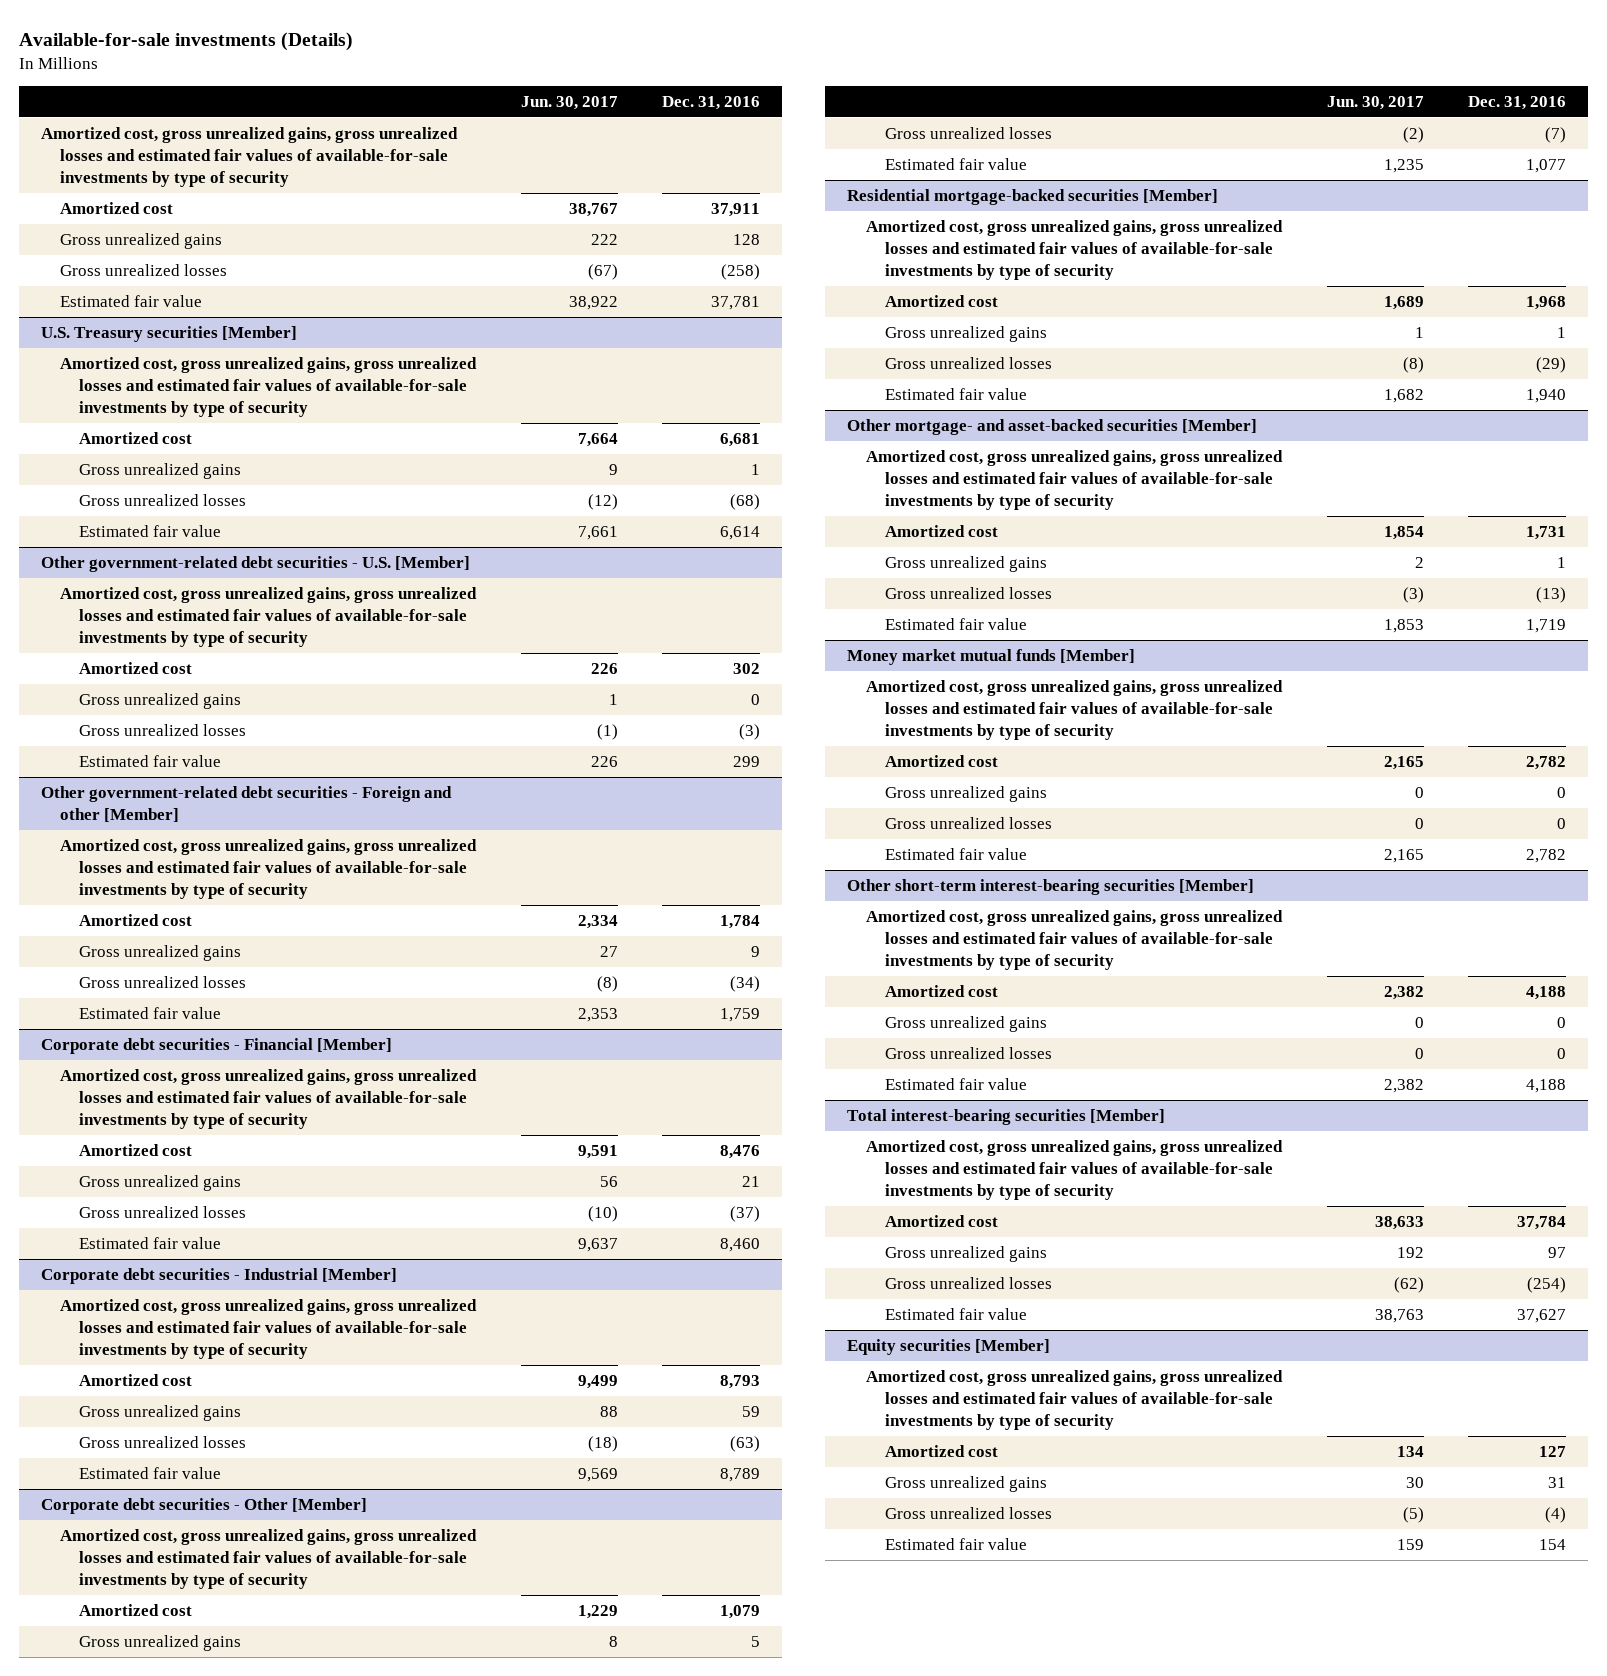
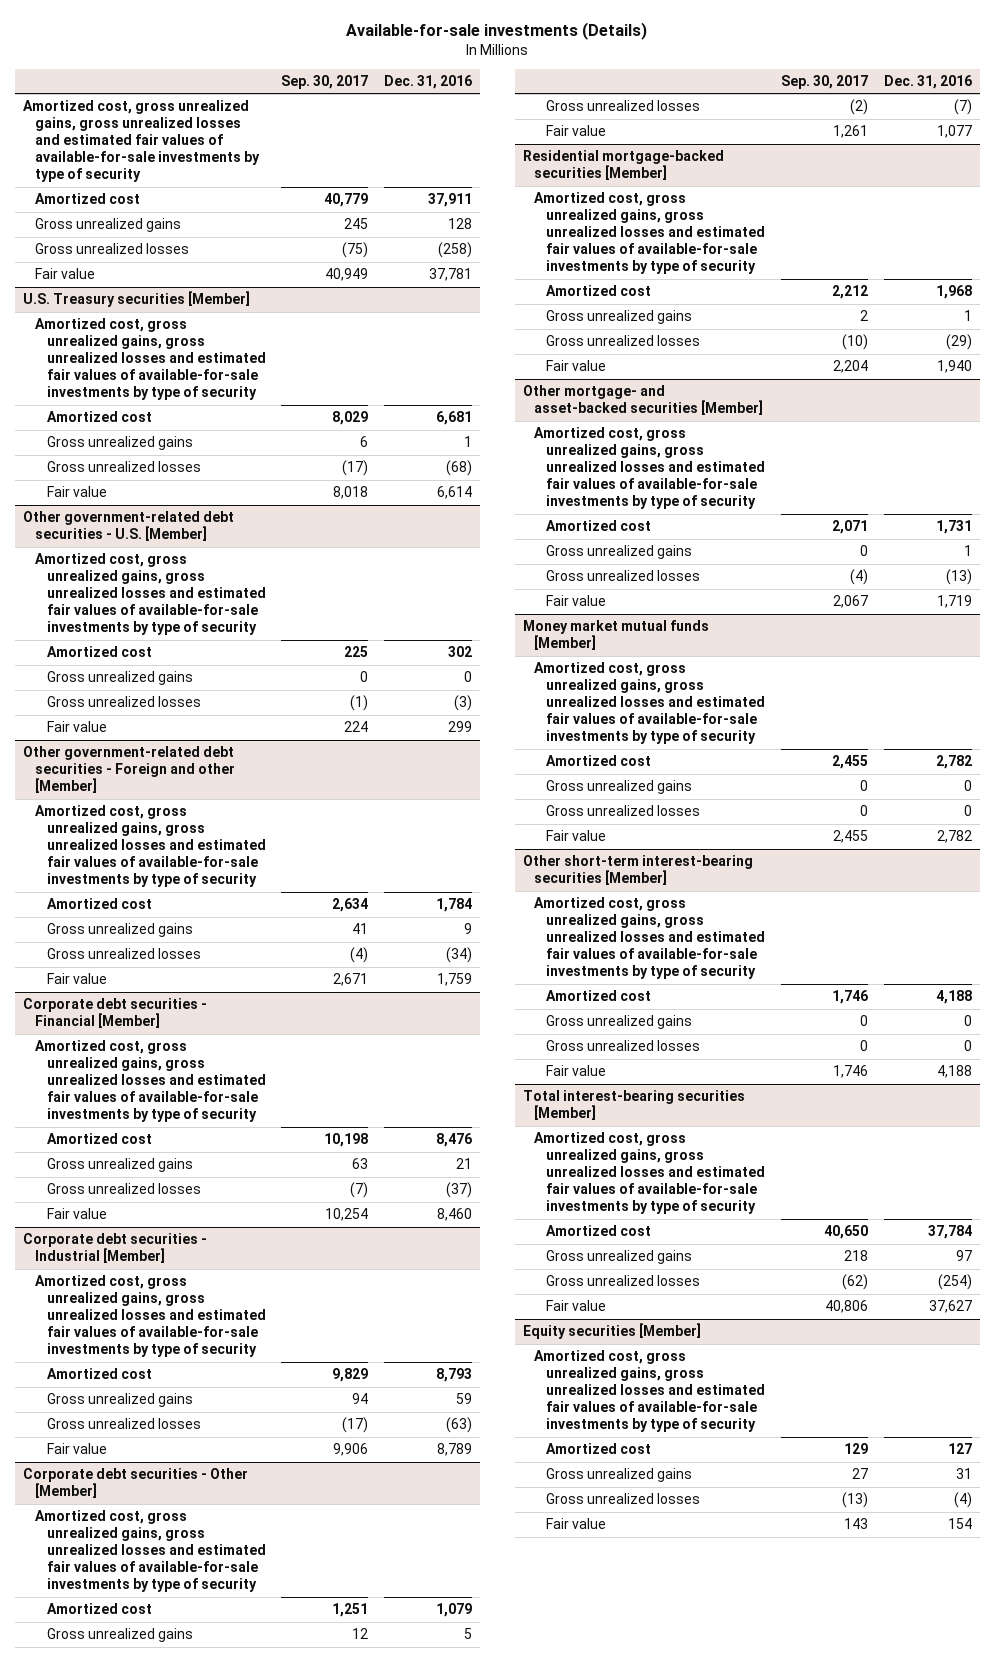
- | Jun. 30, 2017 | Dec. 31, 2016
+ | Sep. 30, 2017 | Dec. 31, 2016
- Estimated fair value | 38,922 | 37,781
+ Fair value | 40,949 | 37,781
@ U.S. Treasury securities [Member]
- Estimated fair value | 7,661 | 6,614
+ Fair value | 8,018 | 6,614
@ Other government-related debt securities - U.S. [Member]
- Estimated fair value | 226 | 299
+ Fair value | 224 | 299
@ Other government-related debt securities - Foreign and other [Member]
- Estimated fair value | 2,353 | 1,759
+ Fair value | 2,671 | 1,759
@ Corporate debt securities - Financial [Member]
- Estimated fair value | 9,637 | 8,460
+ Fair value | 10,254 | 8,460
@ Corporate debt securities - Industrial [Member]
- Estimated fair value | 9,569 | 8,789
+ Fair value | 9,906 | 8,789
@ Corporate debt securities - Other [Member]
- Estimated fair value | 1,235 | 1,077
+ Fair value | 1,261 | 1,077
@ Residential mortgage-backed securities [Member]
- Estimated fair value | 1,682 | 1,940
+ Fair value | 2,204 | 1,940
@ Other mortgage- and asset-backed securities [Member]
- Estimated fair value | 1,853 | 1,719
+ Fair value | 2,067 | 1,719
@ Money market mutual funds [Member]
- Estimated fair value | 2,165 | 2,782
+ Fair value | 2,455 | 2,782
@ Other short-term interest-bearing securities [Member]
- Estimated fair value | 2,382 | 4,188
+ Fair value | 1,746 | 4,188
@ Total interest-bearing securities [Member]
- Estimated fair value | 38,763 | 37,627
+ Fair value | 40,806 | 37,627
@ Equity securities [Member]
- Estimated fair value | 159 | 154
+ Fair value | 143 | 154

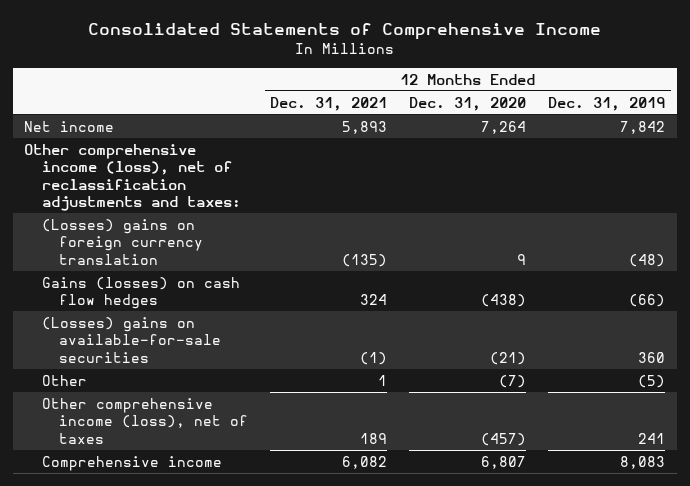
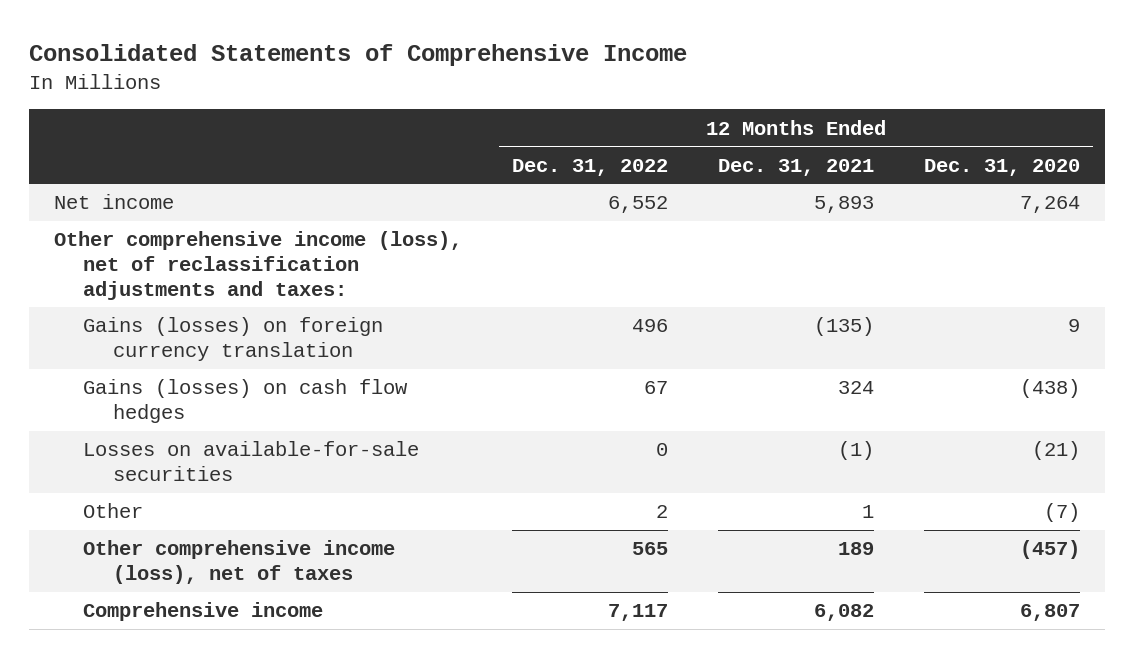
- | 12 Months Ended Dec. 31, 2021 | 12 Months Ended Dec. 31, 2020 | 12 Months Ended Dec. 31, 2019
+ | 12 Months Ended Dec. 31, 2022 | 12 Months Ended Dec. 31, 2021 | 12 Months Ended Dec. 31, 2020
- (Losses) gains on foreign currency translation | (135) | 9 | (48)
+ Gains (losses) on foreign currency translation | 496 | (135) | 9
- (Losses) gains on available-for-sale securities | (1) | (21) | 360
+ Losses on available-for-sale securities | 0 | (1) | (21)

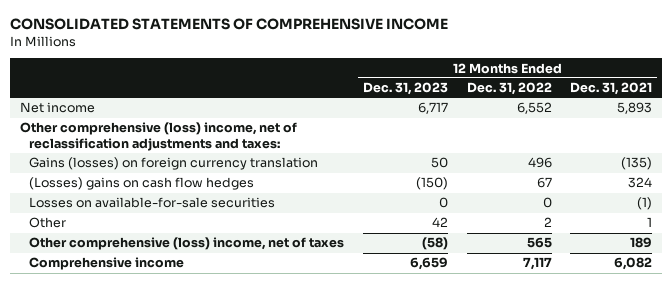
- Consolidated Statements of Comprehensive Income
+ CONSOLIDATED STATEMENTS OF COMPREHENSIVE INCOME
- | 12 Months Ended Dec. 31, 2022 | 12 Months Ended Dec. 31, 2021 | 12 Months Ended Dec. 31, 2020
+ | 12 Months Ended Dec. 31, 2023 | 12 Months Ended Dec. 31, 2022 | 12 Months Ended Dec. 31, 2021
- Other comprehensive income (loss), net of reclassification adjustments and taxes:
+ Other comprehensive (loss) income, net of reclassification adjustments and taxes:
- Gains (losses) on cash flow hedges | 67 | 324 | (438)
+ (Losses) gains on cash flow hedges | (150) | 67 | 324
- Other comprehensive income (loss), net of taxes | 565 | 189 | (457)
+ Other comprehensive (loss) income, net of taxes | (58) | 565 | 189

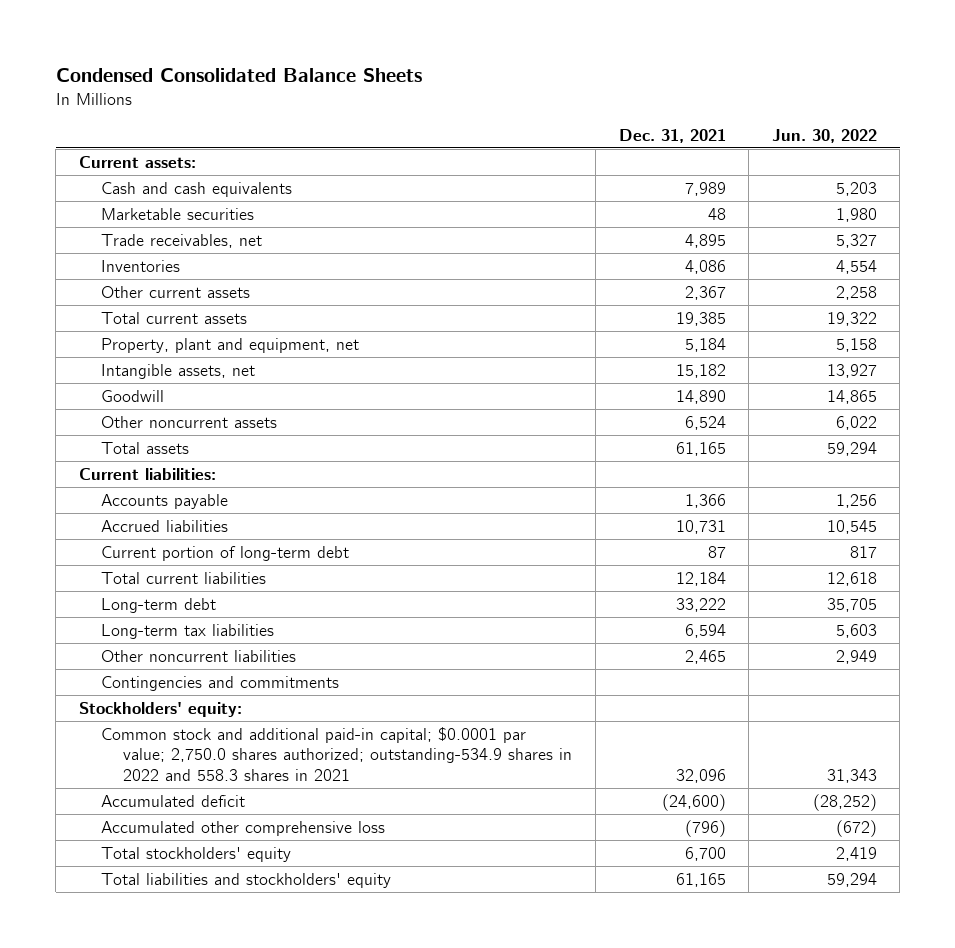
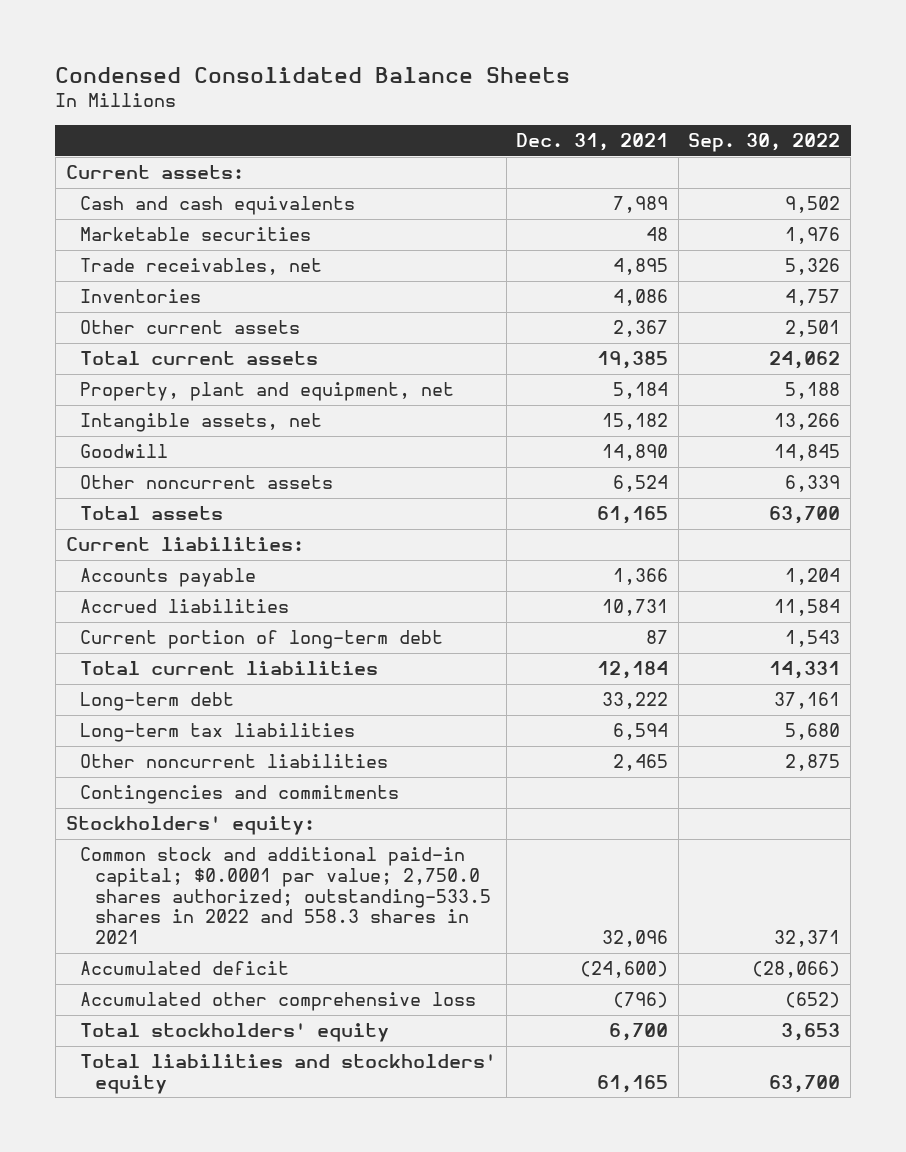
- | Dec. 31, 2021 | Jun. 30, 2022
+ | Dec. 31, 2021 | Sep. 30, 2022
- Common stock and additional paid-in capital; $0.0001 par value; 2,750.0 shares authorized; outstanding-534.9 shares in 2022 and 558.3 shares in 2021 | 32,096 | 31,343
+ Common stock and additional paid-in capital; $0.0001 par value; 2,750.0 shares authorized; outstanding-533.5 shares in 2022 and 558.3 shares in 2021 | 32,096 | 32,371

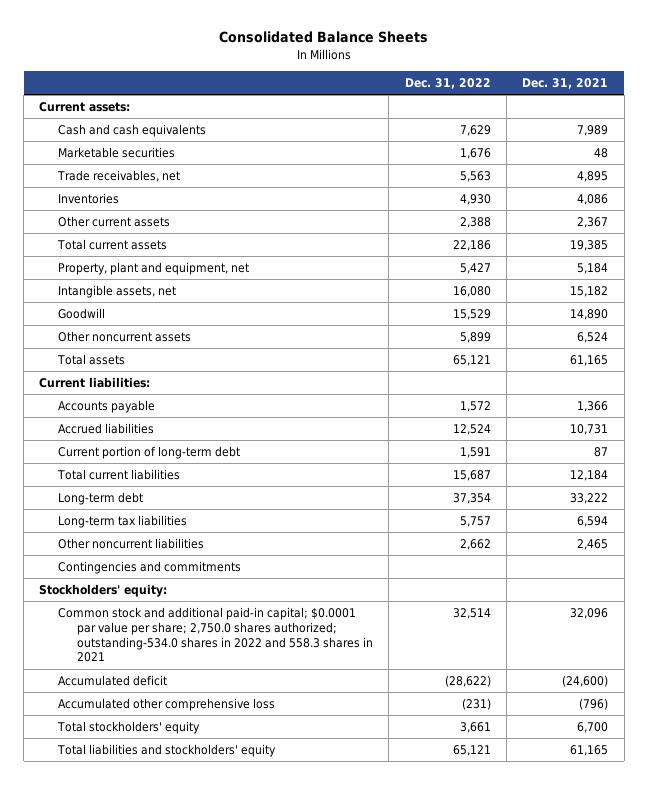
- Condensed Consolidated Balance Sheets
+ Consolidated Balance Sheets
- | Dec. 31, 2021 | Sep. 30, 2022
+ | Dec. 31, 2022 | Dec. 31, 2021
- Common stock and additional paid-in capital; $0.0001 par value; 2,750.0 shares authorized; outstanding-533.5 shares in 2022 and 558.3 shares in 2021 | 32,096 | 32,371
+ Common stock and additional paid-in capital; $0.0001 par value per share; 2,750.0 shares authorized; outstanding-534.0 shares in 2022 and 558.3 shares in 2021 | 32,514 | 32,096

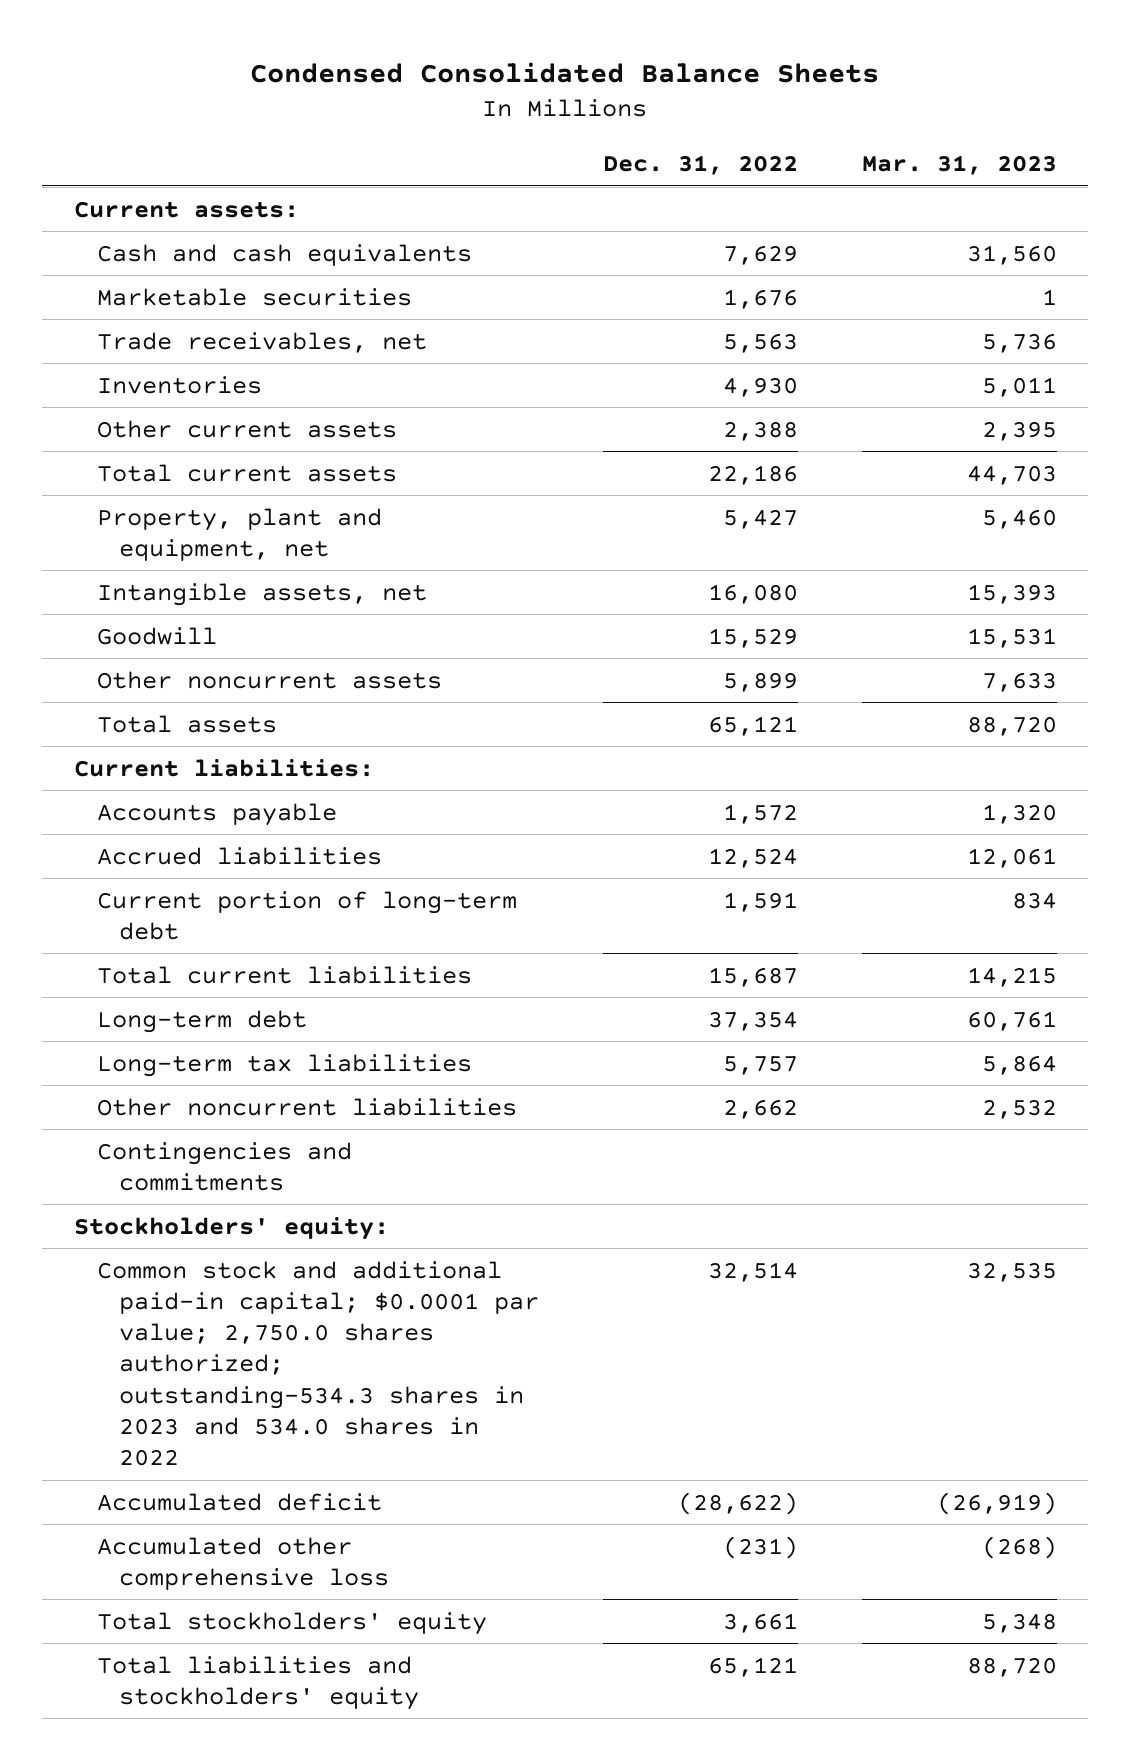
- Consolidated Balance Sheets
+ Condensed Consolidated Balance Sheets
- | Dec. 31, 2022 | Dec. 31, 2021
+ | Dec. 31, 2022 | Mar. 31, 2023
- Common stock and additional paid-in capital; $0.0001 par value per share; 2,750.0 shares authorized; outstanding-534.0 shares in 2022 and 558.3 shares in 2021 | 32,514 | 32,096
+ Common stock and additional paid-in capital; $0.0001 par value; 2,750.0 shares authorized; outstanding-534.3 shares in 2023 and 534.0 shares in 2022 | 32,514 | 32,535

